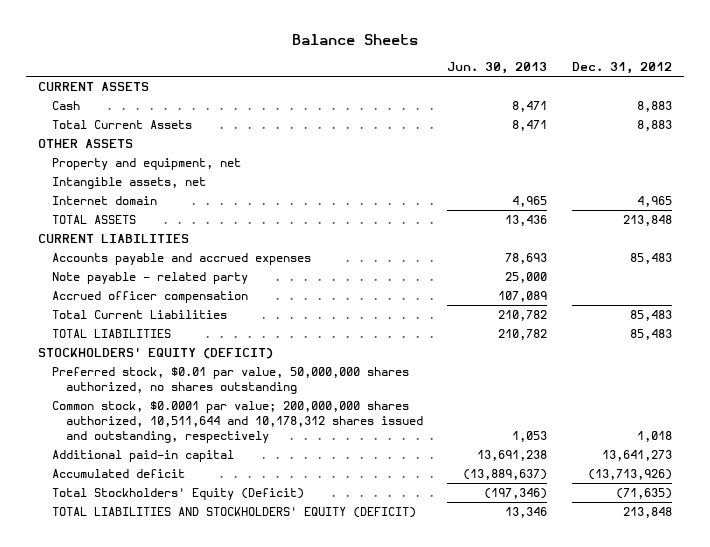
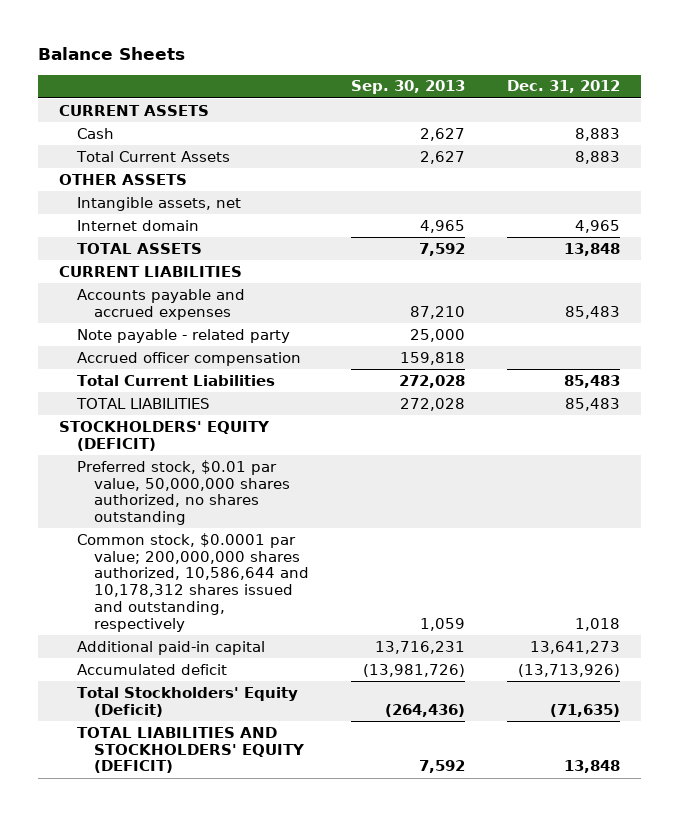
- | Jun. 30, 2013 | Dec. 31, 2012
+ | Sep. 30, 2013 | Dec. 31, 2012
- Property and equipment, net
- TOTAL ASSETS | 13,436 | 213,848
+ TOTAL ASSETS | 7,592 | 13,848
- Common stock, $0.0001 par value; 200,000,000 shares authorized, 10,511,644 and 10,178,312 shares issued and outstanding, respectively | 1,053 | 1,018
+ Common stock, $0.0001 par value; 200,000,000 shares authorized, 10,586,644 and 10,178,312 shares issued and outstanding, respectively | 1,059 | 1,018
- TOTAL LIABILITIES AND STOCKHOLDERS' EQUITY (DEFICIT) | 13,346 | 213,848
+ TOTAL LIABILITIES AND STOCKHOLDERS' EQUITY (DEFICIT) | 7,592 | 13,848

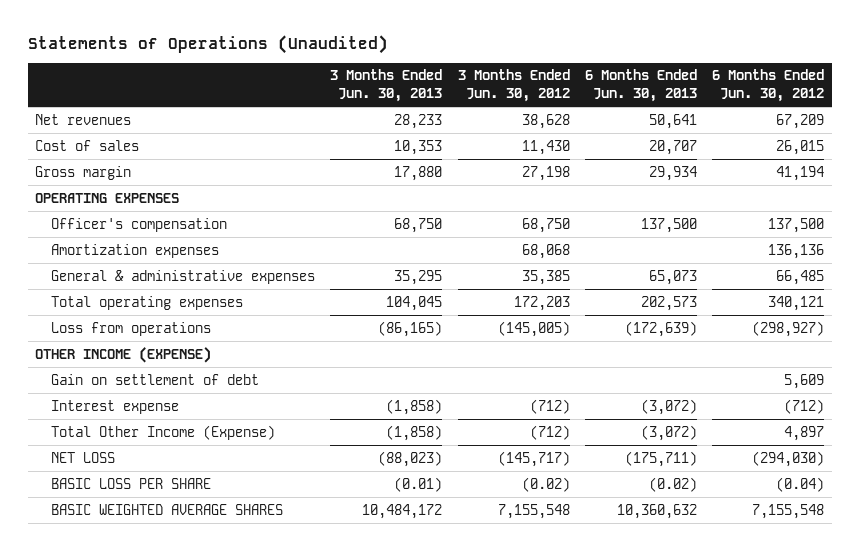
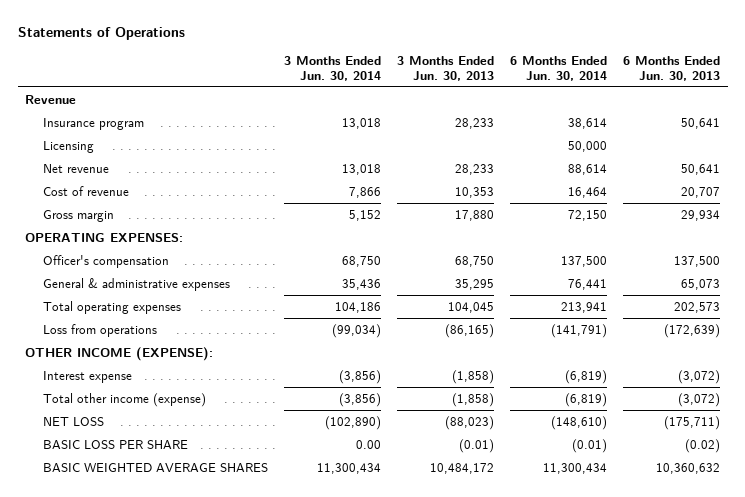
- Statements of Operations (Unaudited)
+ Statements of Operations
- | 3 Months Ended Jun. 30, 2013 | 3 Months Ended Jun. 30, 2012 | 6 Months Ended Jun. 30, 2013 | 6 Months Ended Jun. 30, 2012
+ | 3 Months Ended Jun. 30, 2014 | 3 Months Ended Jun. 30, 2013 | 6 Months Ended Jun. 30, 2014 | 6 Months Ended Jun. 30, 2013
- Net revenues | 28,233 | 38,628 | 50,641 | 67,209
- Cost of sales | 10,353 | 11,430 | 20,707 | 26,015
+ Revenue
+ Insurance program | 13,018 | 28,233 | 38,614 | 50,641
+ Licensing | | | 50,000 |
+ Net revenue | 13,018 | 28,233 | 88,614 | 50,641
+ Cost of revenue | 7,866 | 10,353 | 16,464 | 20,707
- OPERATING EXPENSES
+ OPERATING EXPENSES:
- Amortization expenses | | 68,068 | | 136,136
- OTHER INCOME (EXPENSE)
- Gain on settlement of debt | | | | 5,609
+ OTHER INCOME (EXPENSE):
- Total Other Income (Expense) | (1,858) | (712) | (3,072) | 4,897
+ Total other income (expense) | (3,856) | (1,858) | (6,819) | (3,072)

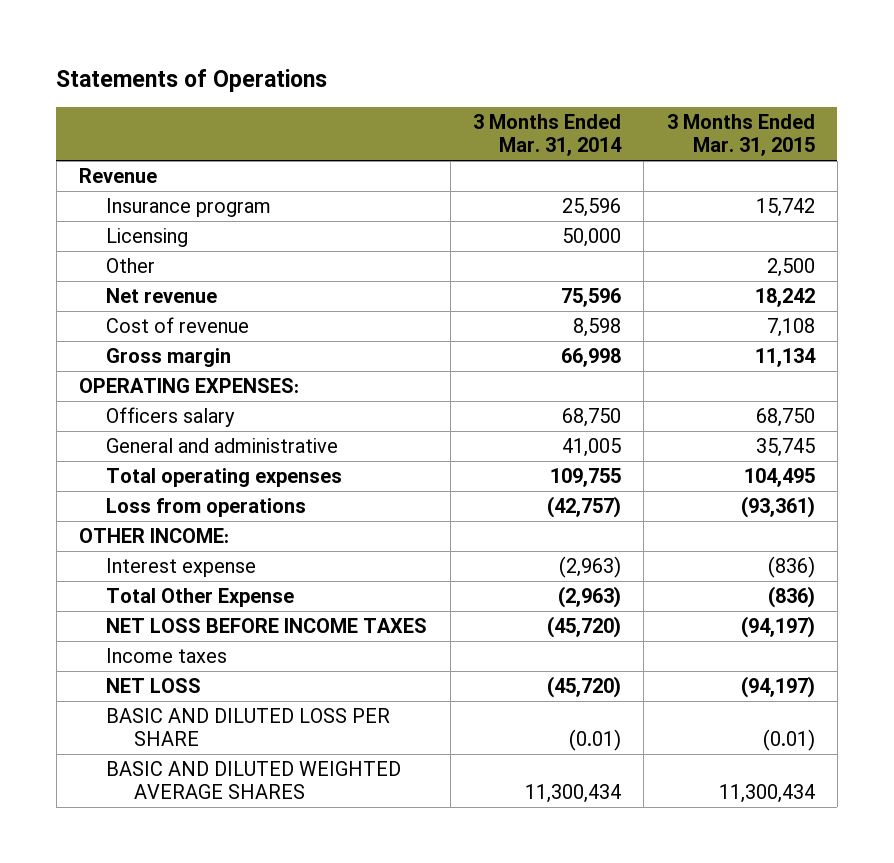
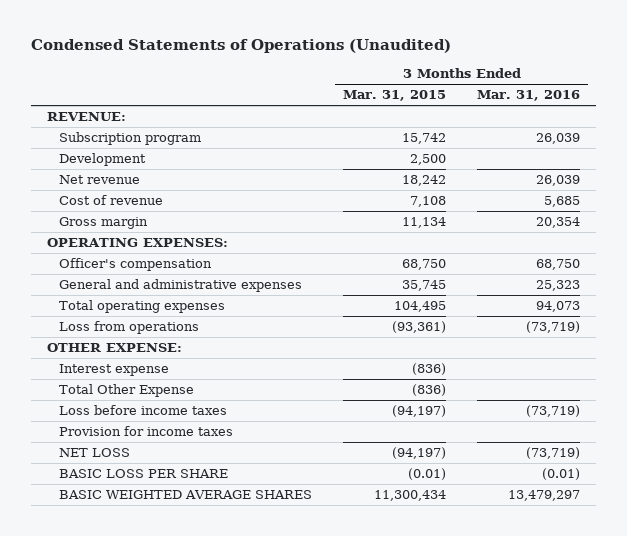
- Statements of Operations
+ Condensed Statements of Operations (Unaudited)
- | 3 Months Ended Mar. 31, 2014 | 3 Months Ended Mar. 31, 2015
+ | 3 Months Ended Mar. 31, 2015 | 3 Months Ended Mar. 31, 2016
- Revenue
- Insurance program | 25,596 | 15,742
- Licensing | 50,000 |
- Other | | 2,500
+ REVENUE:
+ Subscription program | 15,742 | 26,039
+ Development | 2,500 |
- Officers salary | 68,750 | 68,750
- General and administrative | 41,005 | 35,745
+ Officer's compensation | 68,750 | 68,750
+ General and administrative expenses | 35,745 | 25,323
- OTHER INCOME:
+ OTHER EXPENSE:
- NET LOSS BEFORE INCOME TAXES | (45,720) | (94,197)
- Income taxes
+ Loss before income taxes | (94,197) | (73,719)
+ Provision for income taxes
- BASIC AND DILUTED LOSS PER SHARE | (0.01) | (0.01)
- BASIC AND DILUTED WEIGHTED AVERAGE SHARES | 11,300,434 | 11,300,434
+ BASIC LOSS PER SHARE | (0.01) | (0.01)
+ BASIC WEIGHTED AVERAGE SHARES | 11,300,434 | 13,479,297

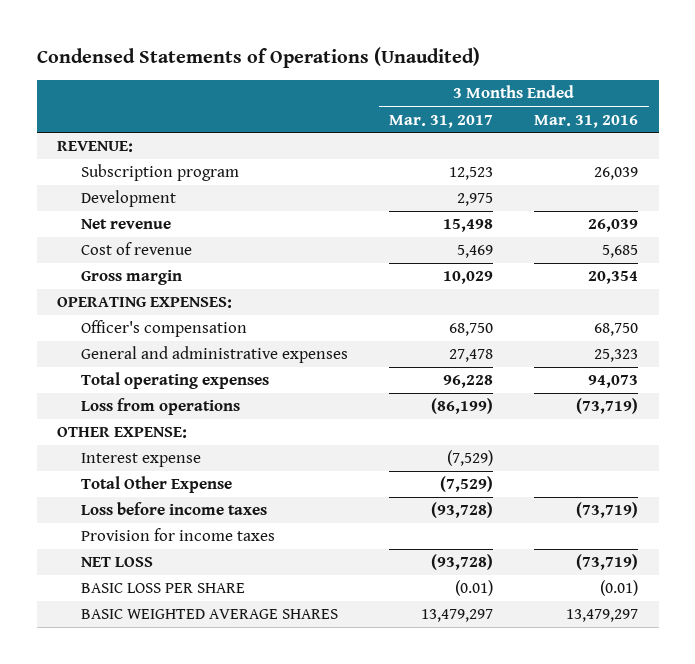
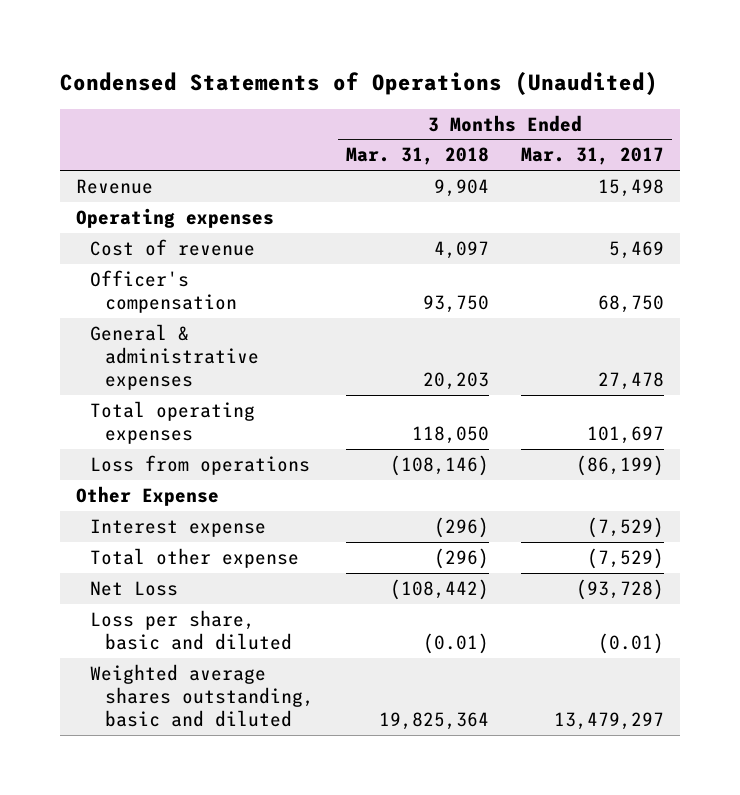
- | 3 Months Ended Mar. 31, 2017 | 3 Months Ended Mar. 31, 2016
+ | 3 Months Ended Mar. 31, 2018 | 3 Months Ended Mar. 31, 2017
- REVENUE:
- Subscription program | 12,523 | 26,039
- Development | 2,975 |
- Net revenue | 15,498 | 26,039
+ Revenue | 9,904 | 15,498
+ Operating expenses
- Gross margin | 10,029 | 20,354
- OPERATING EXPENSES:
- General and administrative expenses | 27,478 | 25,323
- Total operating expenses | 96,228 | 94,073
+ General & administrative expenses | 20,203 | 27,478
+ Total operating expenses | 118,050 | 101,697
- OTHER EXPENSE:
+ Other Expense
- Total Other Expense | (7,529) |
- Loss before income taxes | (93,728) | (73,719)
- Provision for income taxes
- NET LOSS | (93,728) | (73,719)
- BASIC LOSS PER SHARE | (0.01) | (0.01)
- BASIC WEIGHTED AVERAGE SHARES | 13,479,297 | 13,479,297
+ Total other expense | (296) | (7,529)
+ Net Loss | (108,442) | (93,728)
+ Loss per share, basic and diluted | (0.01) | (0.01)
+ Weighted average shares outstanding, basic and diluted | 19,825,364 | 13,479,297

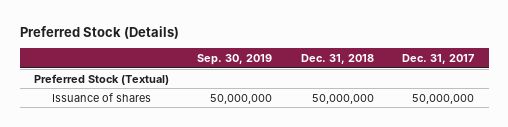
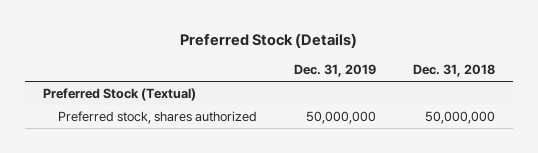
- | Sep. 30, 2019 | Dec. 31, 2018 | Dec. 31, 2017
+ | Dec. 31, 2019 | Dec. 31, 2018
- Issuance of shares | 50,000,000 | 50,000,000 | 50,000,000
+ Preferred stock, shares authorized | 50,000,000 | 50,000,000

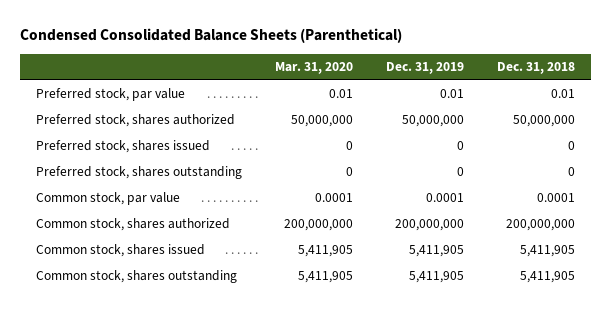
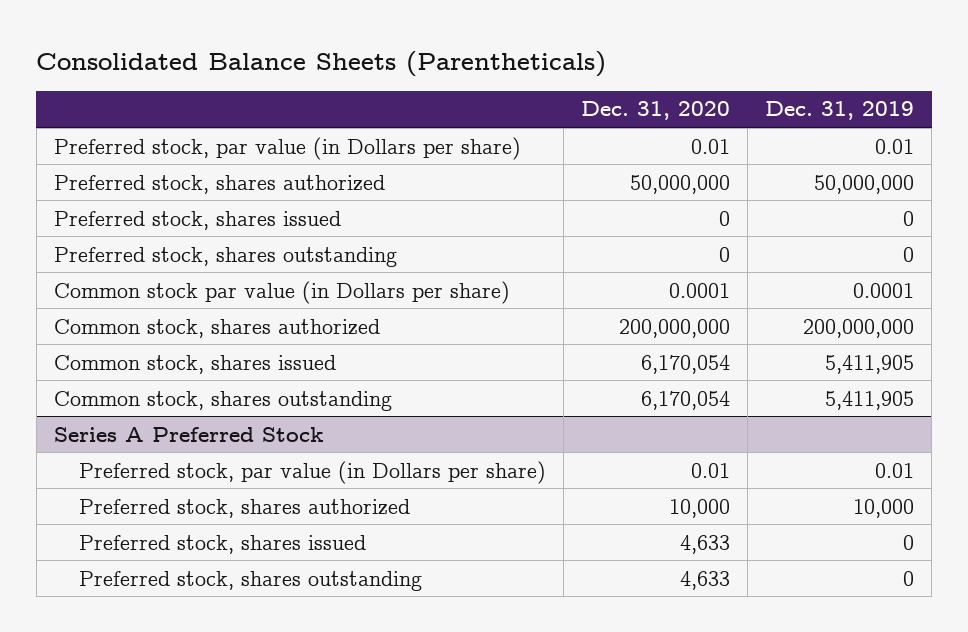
- Condensed Consolidated Balance Sheets (Parenthetical)
+ Consolidated Balance Sheets (Parentheticals)
- | Mar. 31, 2020 | Dec. 31, 2019 | Dec. 31, 2018
+ | Dec. 31, 2020 | Dec. 31, 2019
- Preferred stock, par value | 0.01 | 0.01 | 0.01
+ Preferred stock, par value (in Dollars per share) | 0.01 | 0.01
- Common stock, par value | 0.0001 | 0.0001 | 0.0001
+ Common stock par value (in Dollars per share) | 0.0001 | 0.0001
+ Series A Preferred Stock
+ Preferred stock, par value (in Dollars per share) | 0.01 | 0.01
+ Preferred stock, shares authorized | 10,000 | 10,000
+ Preferred stock, shares issued | 4,633 | 0
+ Preferred stock, shares outstanding | 4,633 | 0

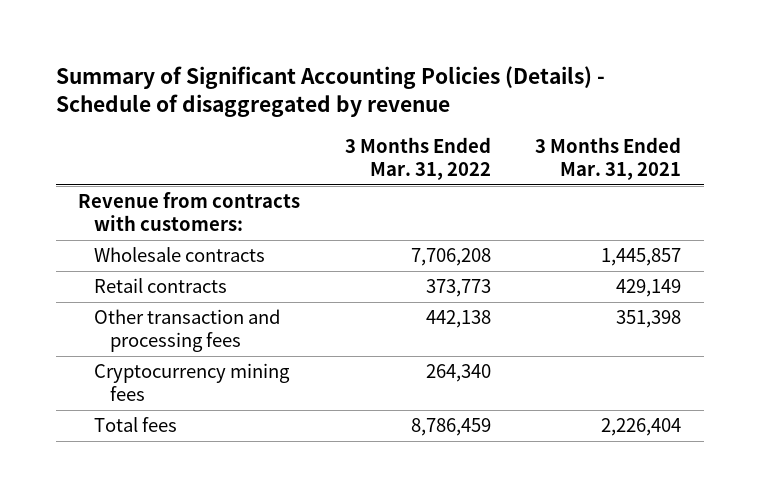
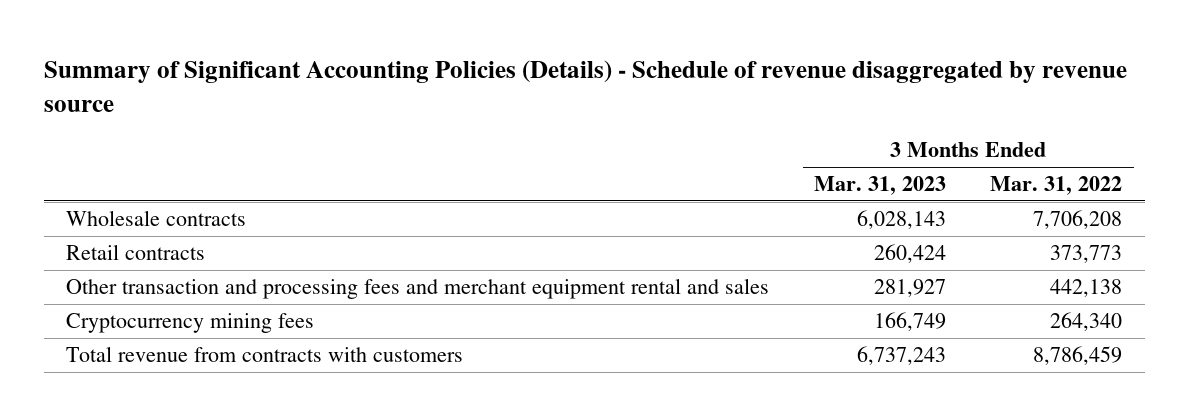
- Summary of Significant Accounting Policies (Details) - Schedule of disaggregated by revenue
+ Summary of Significant Accounting Policies (Details) - Schedule of revenue disaggregated by revenue source
- | 3 Months Ended Mar. 31, 2022 | 3 Months Ended Mar. 31, 2021
+ | 3 Months Ended Mar. 31, 2023 | 3 Months Ended Mar. 31, 2022
- Revenue from contracts with customers:
- Other transaction and processing fees | 442,138 | 351,398
+ Other transaction and processing fees and merchant equipment rental and sales | 281,927 | 442,138
- Total fees | 8,786,459 | 2,226,404
+ Total revenue from contracts with customers | 6,737,243 | 8,786,459

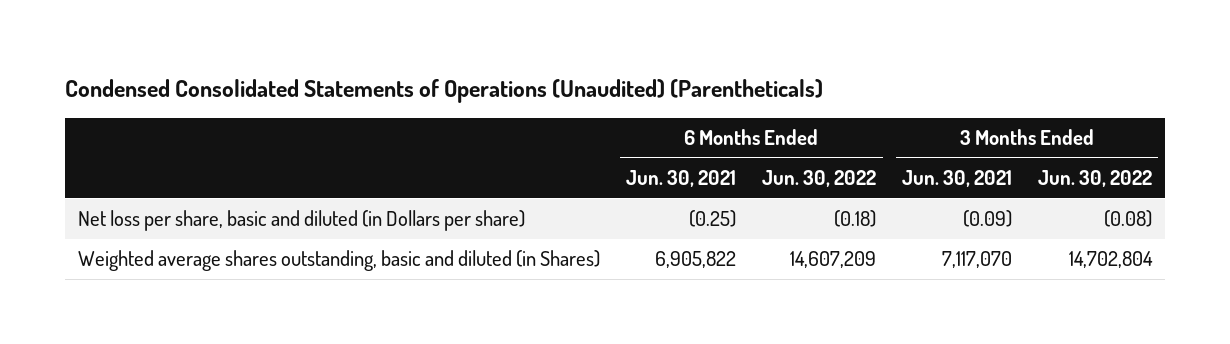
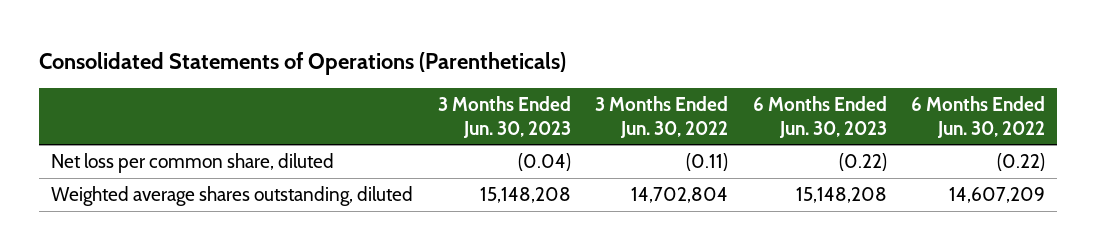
- Condensed Consolidated Statements of Operations (Unaudited) (Parentheticals)
+ Consolidated Statements of Operations (Parentheticals)
- | 6 Months Ended Jun. 30, 2021 | 6 Months Ended Jun. 30, 2022 | 3 Months Ended Jun. 30, 2021 | 3 Months Ended Jun. 30, 2022
+ | 3 Months Ended Jun. 30, 2023 | 3 Months Ended Jun. 30, 2022 | 6 Months Ended Jun. 30, 2023 | 6 Months Ended Jun. 30, 2022
- Net loss per share, basic and diluted (in Dollars per share) | (0.25) | (0.18) | (0.09) | (0.08)
- Weighted average shares outstanding, basic and diluted (in Shares) | 6,905,822 | 14,607,209 | 7,117,070 | 14,702,804
+ Net loss per common share, diluted | (0.04) | (0.11) | (0.22) | (0.22)
+ Weighted average shares outstanding, diluted | 15,148,208 | 14,702,804 | 15,148,208 | 14,607,209

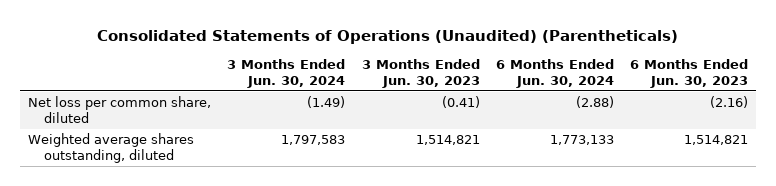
- Consolidated Statements of Operations (Parentheticals)
+ Consolidated Statements of Operations (Unaudited) (Parentheticals)
- | 3 Months Ended Jun. 30, 2023 | 3 Months Ended Jun. 30, 2022 | 6 Months Ended Jun. 30, 2023 | 6 Months Ended Jun. 30, 2022
+ | 3 Months Ended Jun. 30, 2024 | 3 Months Ended Jun. 30, 2023 | 6 Months Ended Jun. 30, 2024 | 6 Months Ended Jun. 30, 2023
- Net loss per common share, diluted | (0.04) | (0.11) | (0.22) | (0.22)
- Weighted average shares outstanding, diluted | 15,148,208 | 14,702,804 | 15,148,208 | 14,607,209
+ Net loss per common share, diluted | (1.49) | (0.41) | (2.88) | (2.16)
+ Weighted average shares outstanding, diluted | 1,797,583 | 1,514,821 | 1,773,133 | 1,514,821

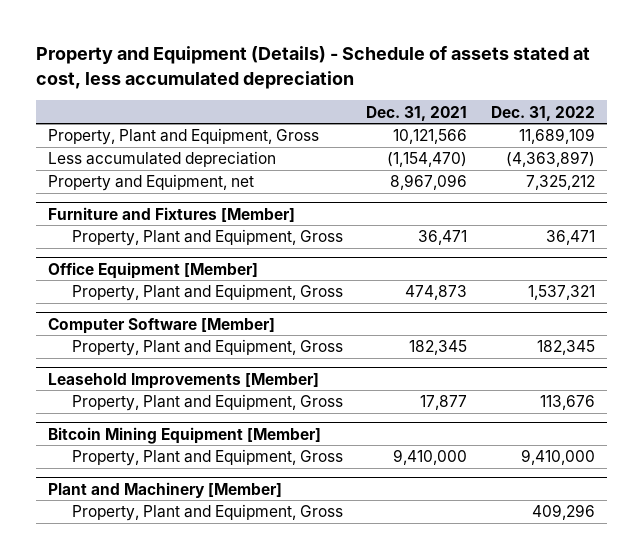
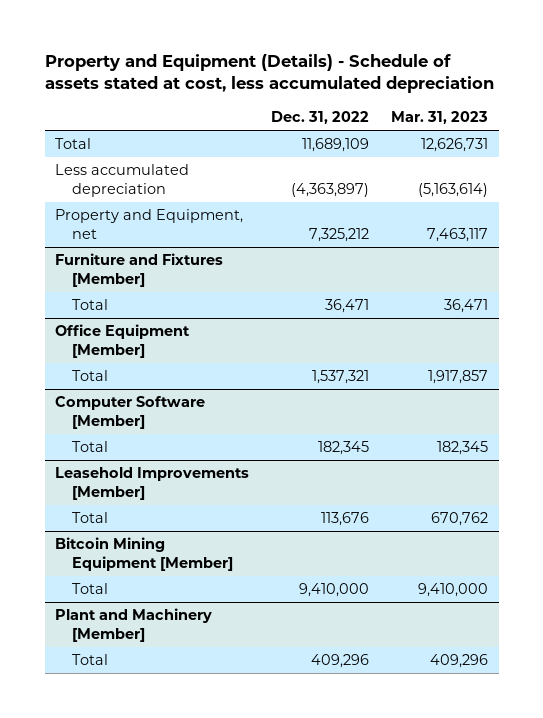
- | Dec. 31, 2021 | Dec. 31, 2022
+ | Dec. 31, 2022 | Mar. 31, 2023
- Property, Plant and Equipment, Gross | 10,121,566 | 11,689,109
+ Total | 11,689,109 | 12,626,731
@ Furniture and Fixtures [Member]
- Property, Plant and Equipment, Gross | 36,471 | 36,471
+ Total | 36,471 | 36,471
@ Office Equipment [Member]
- Property, Plant and Equipment, Gross | 474,873 | 1,537,321
+ Total | 1,537,321 | 1,917,857
@ Computer Software [Member]
- Property, Plant and Equipment, Gross | 182,345 | 182,345
+ Total | 182,345 | 182,345
@ Leasehold Improvements [Member]
- Property, Plant and Equipment, Gross | 17,877 | 113,676
+ Total | 113,676 | 670,762
@ Bitcoin Mining Equipment [Member]
- Property, Plant and Equipment, Gross | 9,410,000 | 9,410,000
+ Total | 9,410,000 | 9,410,000
@ Plant and Machinery [Member]
- Property, Plant and Equipment, Gross | | 409,296
+ Total | 409,296 | 409,296

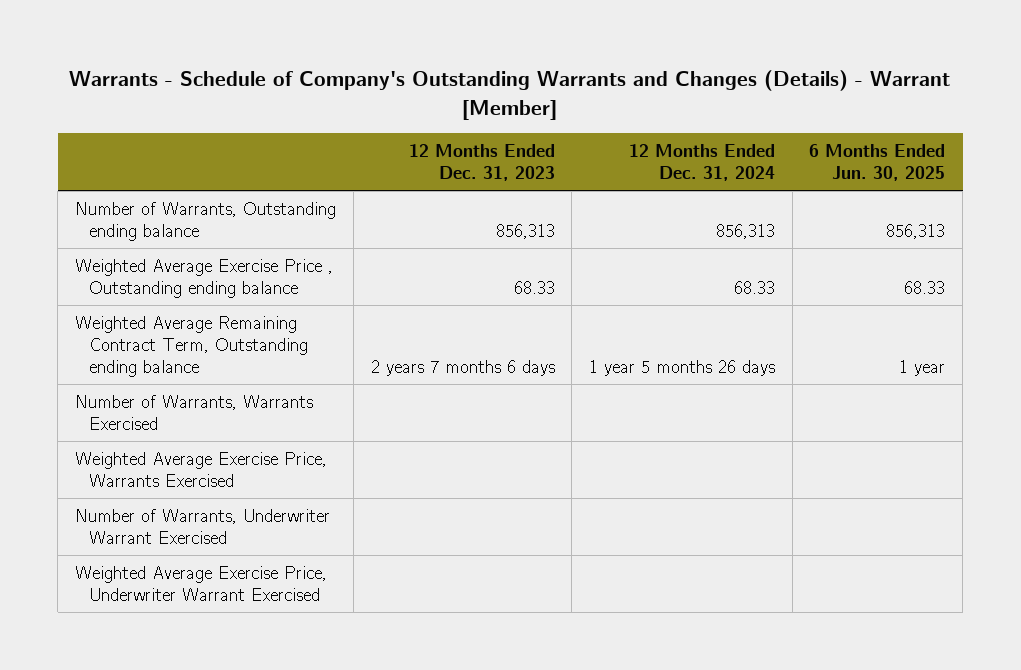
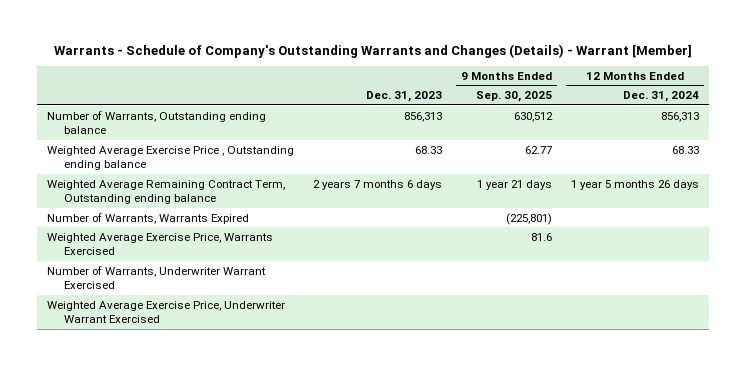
- | 12 Months Ended Dec. 31, 2023 | 12 Months Ended Dec. 31, 2024 | 6 Months Ended Jun. 30, 2025
+ | Dec. 31, 2023 | 9 Months Ended Sep. 30, 2025 | 12 Months Ended Dec. 31, 2024
- Number of Warrants, Warrants Exercised
+ Number of Warrants, Warrants Expired | | (225,801) |

